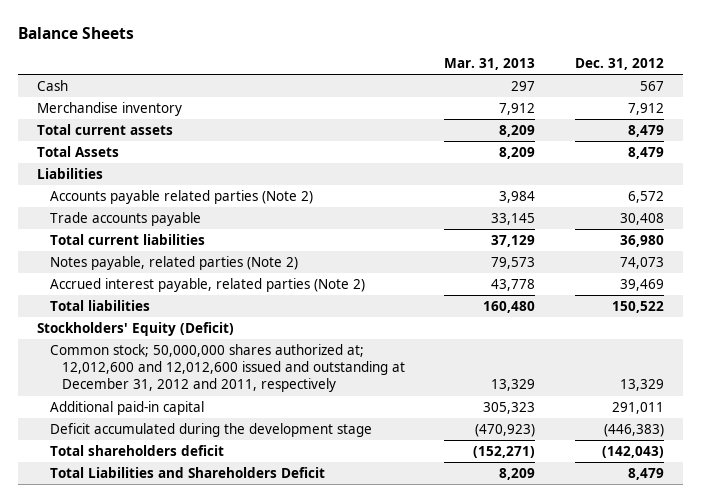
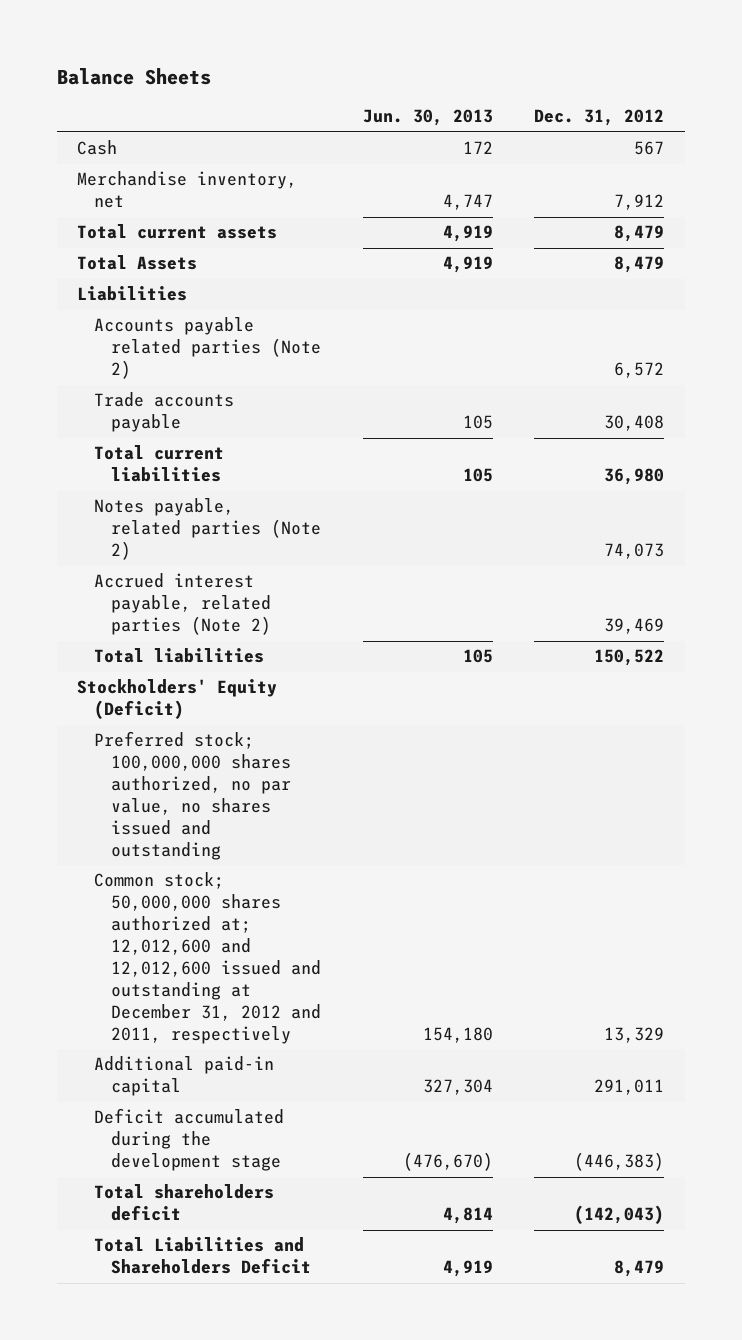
- | Mar. 31, 2013 | Dec. 31, 2012
+ | Jun. 30, 2013 | Dec. 31, 2012
- Merchandise inventory | 7,912 | 7,912
+ Merchandise inventory, net | 4,747 | 7,912
+ Preferred stock; 100,000,000 shares authorized, no par value, no shares issued and outstanding

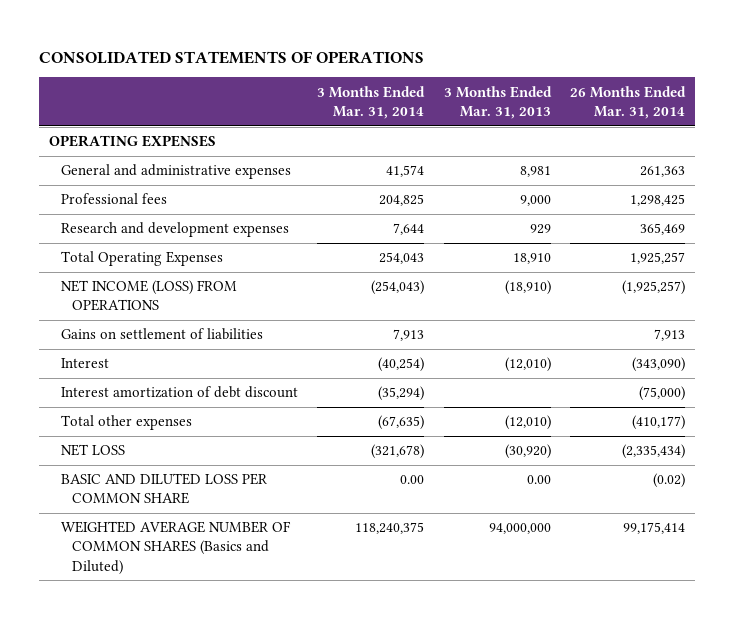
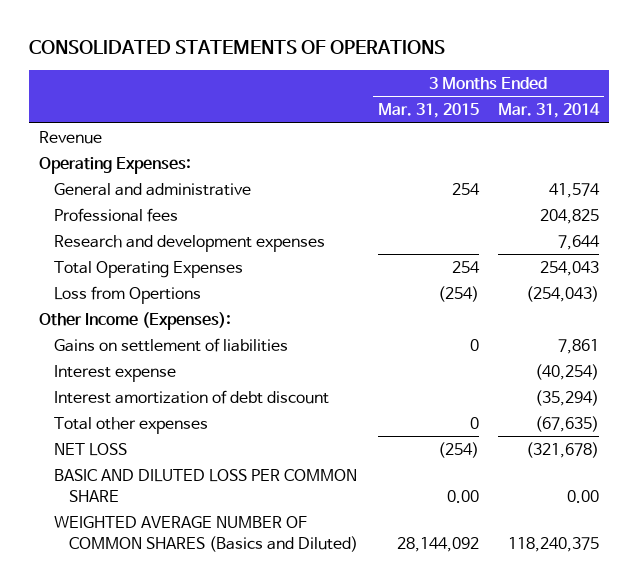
- | 3 Months Ended Mar. 31, 2014 | 3 Months Ended Mar. 31, 2013 | 26 Months Ended Mar. 31, 2014
+ | 3 Months Ended Mar. 31, 2015 | 3 Months Ended Mar. 31, 2014
- OPERATING EXPENSES
- General and administrative expenses | 41,574 | 8,981 | 261,363
+ Revenue
+ Operating Expenses:
+ General and administrative | 254 | 41,574
- NET INCOME (LOSS) FROM OPERATIONS | (254,043) | (18,910) | (1,925,257)
- Gains on settlement of liabilities | 7,913 | | 7,913
- Interest | (40,254) | (12,010) | (343,090)
+ Loss from Opertions | (254) | (254,043)
+ Other Income (Expenses):
+ Gains on settlement of liabilities | 0 | 7,861
+ Interest expense | | (40,254)

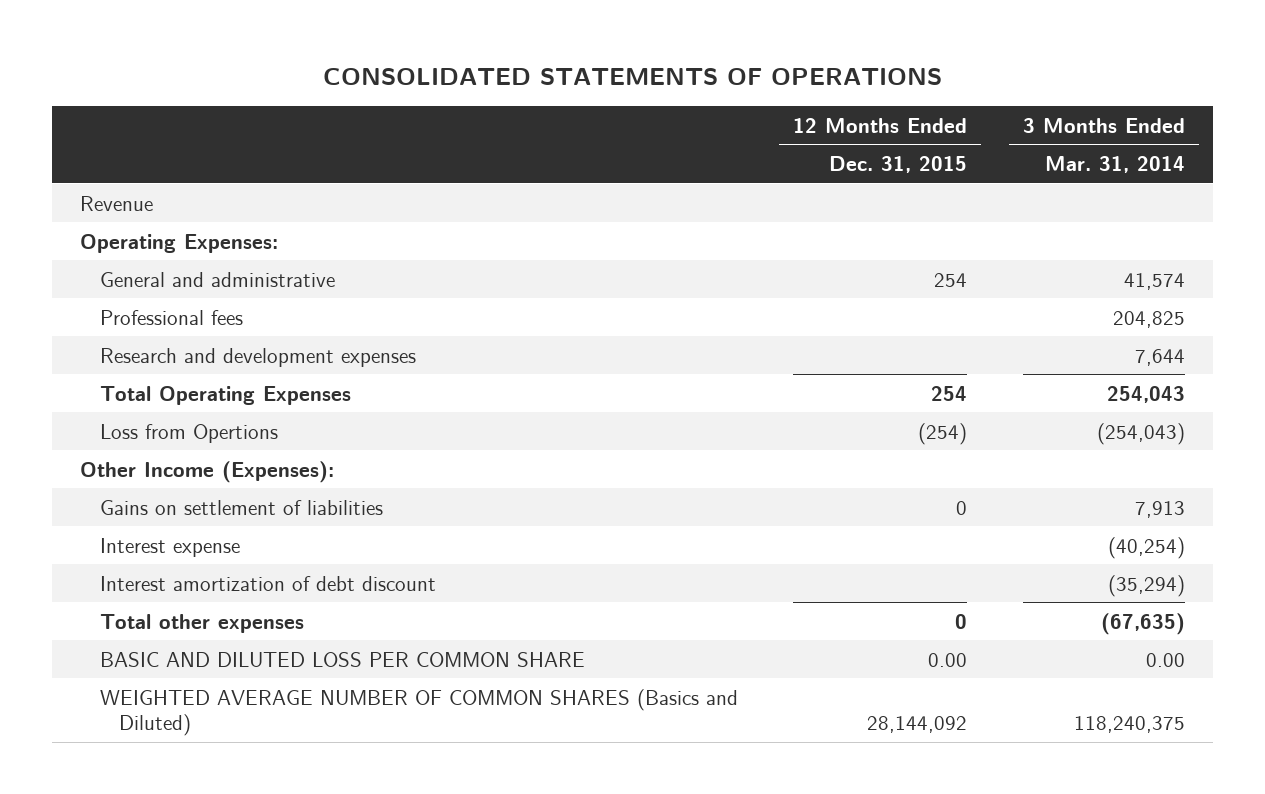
- | 3 Months Ended Mar. 31, 2015 | 3 Months Ended Mar. 31, 2014
+ | 12 Months Ended Dec. 31, 2015 | 3 Months Ended Mar. 31, 2014
- Gains on settlement of liabilities | 0 | 7,861
+ Gains on settlement of liabilities | 0 | 7,913
- NET LOSS | (254) | (321,678)

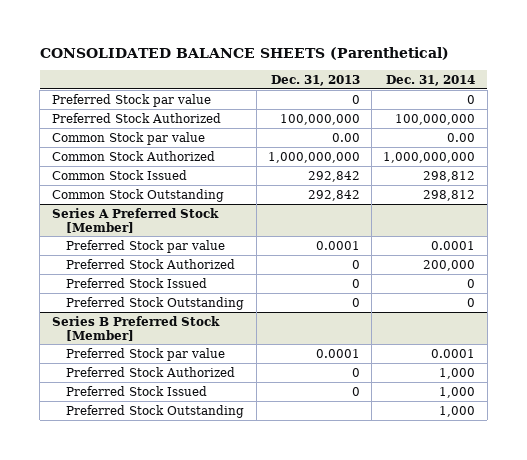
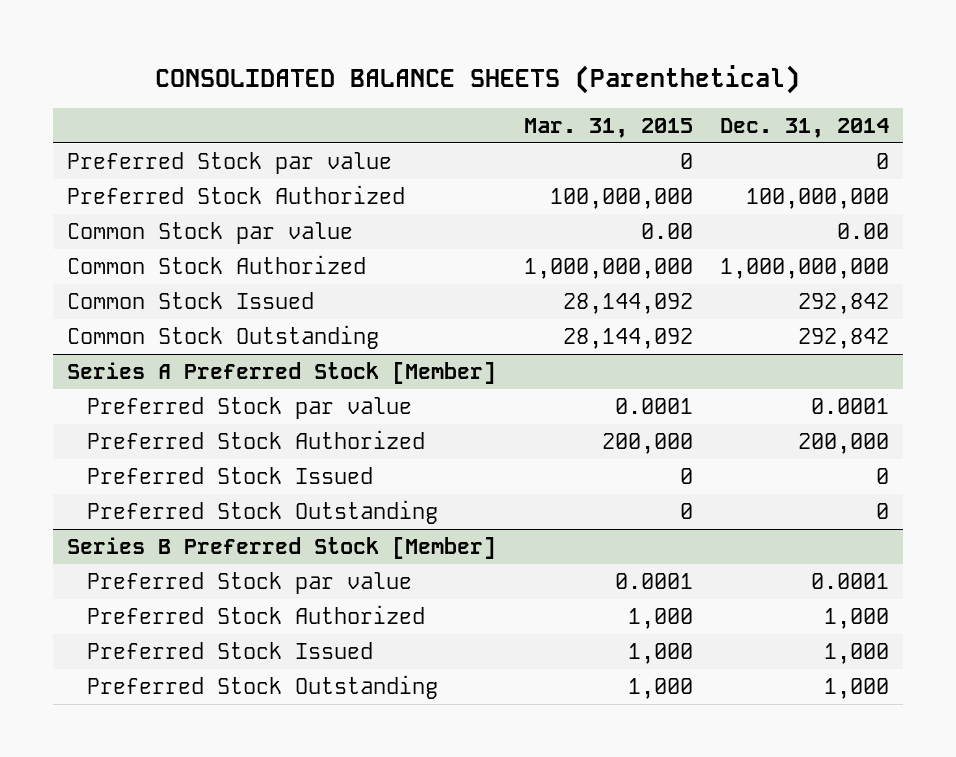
- | Dec. 31, 2013 | Dec. 31, 2014
+ | Mar. 31, 2015 | Dec. 31, 2014
- Common Stock Issued | 292,842 | 298,812
- Common Stock Outstanding | 292,842 | 298,812
+ Common Stock Issued | 28,144,092 | 292,842
+ Common Stock Outstanding | 28,144,092 | 292,842

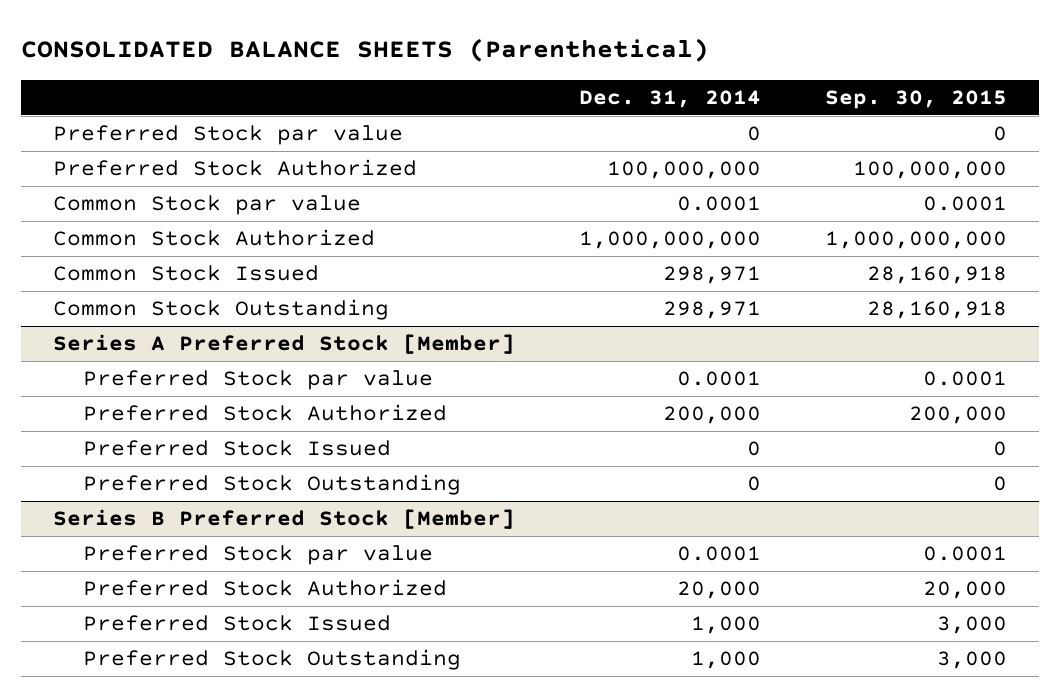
- | Mar. 31, 2015 | Dec. 31, 2014
+ | Dec. 31, 2014 | Sep. 30, 2015
- Common Stock par value | 0.00 | 0.00
+ Common Stock par value | 0.0001 | 0.0001
- Common Stock Issued | 28,144,092 | 292,842
- Common Stock Outstanding | 28,144,092 | 292,842
+ Common Stock Issued | 298,971 | 28,160,918
+ Common Stock Outstanding | 298,971 | 28,160,918
@ Series B Preferred Stock [Member]
- Preferred Stock Authorized | 1,000 | 1,000
+ Preferred Stock Authorized | 20,000 | 20,000

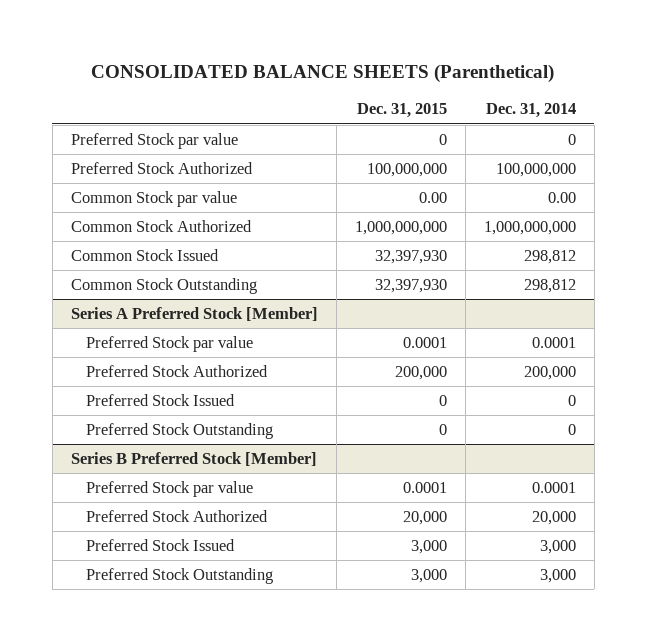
- | Dec. 31, 2014 | Sep. 30, 2015
+ | Dec. 31, 2015 | Dec. 31, 2014
- Common Stock par value | 0.0001 | 0.0001
+ Common Stock par value | 0.00 | 0.00
- Common Stock Issued | 298,971 | 28,160,918
- Common Stock Outstanding | 298,971 | 28,160,918
+ Common Stock Issued | 32,397,930 | 298,812
+ Common Stock Outstanding | 32,397,930 | 298,812
@ Series B Preferred Stock [Member]
- Preferred Stock Issued | 1,000 | 3,000
- Preferred Stock Outstanding | 1,000 | 3,000
+ Preferred Stock Issued | 3,000 | 3,000
+ Preferred Stock Outstanding | 3,000 | 3,000

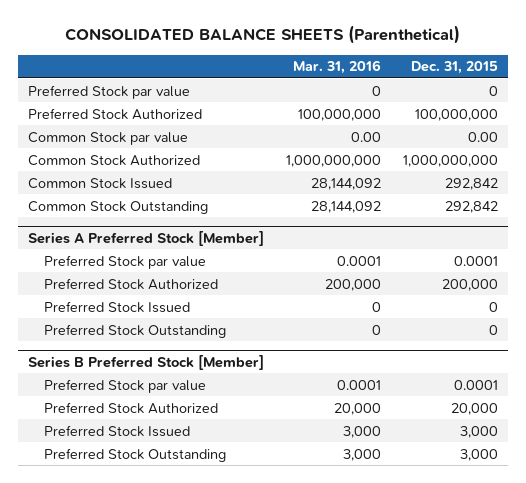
- | Dec. 31, 2015 | Dec. 31, 2014
+ | Mar. 31, 2016 | Dec. 31, 2015
- Common Stock Issued | 32,397,930 | 298,812
- Common Stock Outstanding | 32,397,930 | 298,812
+ Common Stock Issued | 28,144,092 | 292,842
+ Common Stock Outstanding | 28,144,092 | 292,842

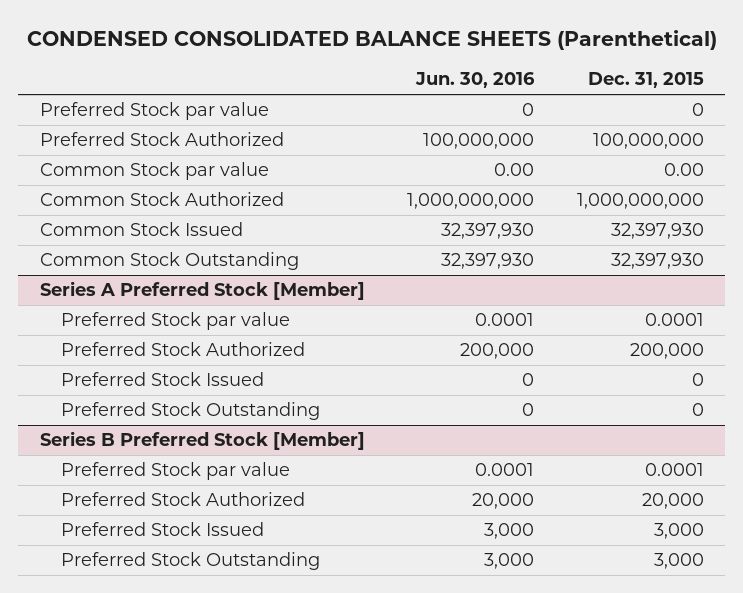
- CONSOLIDATED BALANCE SHEETS (Parenthetical)
+ CONDENSED CONSOLIDATED BALANCE SHEETS (Parenthetical)
- | Mar. 31, 2016 | Dec. 31, 2015
+ | Jun. 30, 2016 | Dec. 31, 2015
- Common Stock Issued | 28,144,092 | 292,842
- Common Stock Outstanding | 28,144,092 | 292,842
+ Common Stock Issued | 32,397,930 | 32,397,930
+ Common Stock Outstanding | 32,397,930 | 32,397,930

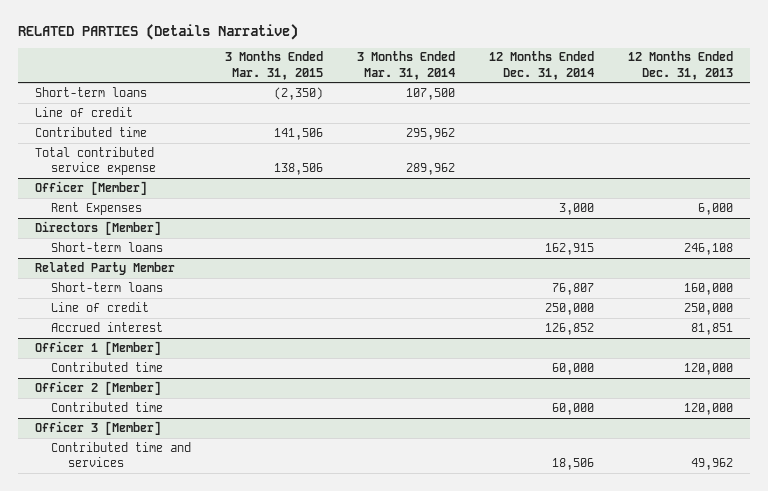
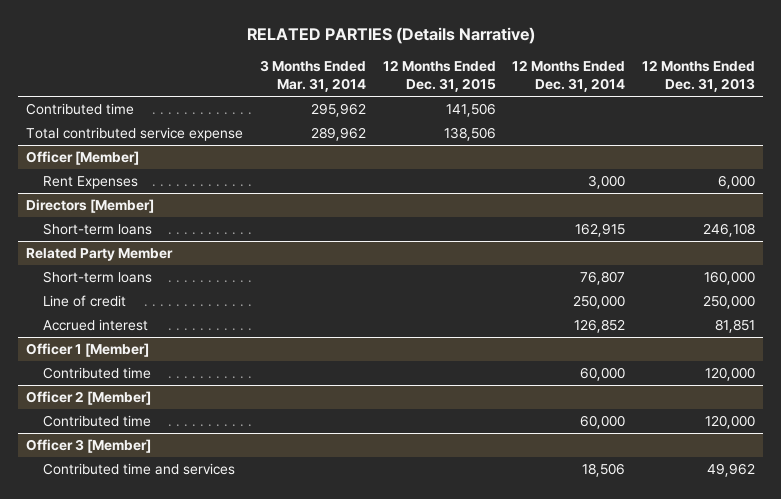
- | 3 Months Ended Mar. 31, 2015 | 3 Months Ended Mar. 31, 2014 | 12 Months Ended Dec. 31, 2014 | 12 Months Ended Dec. 31, 2013
+ | 3 Months Ended Mar. 31, 2014 | 12 Months Ended Dec. 31, 2015 | 12 Months Ended Dec. 31, 2014 | 12 Months Ended Dec. 31, 2013
- Short-term loans | (2,350) | 107,500 | |
- Line of credit

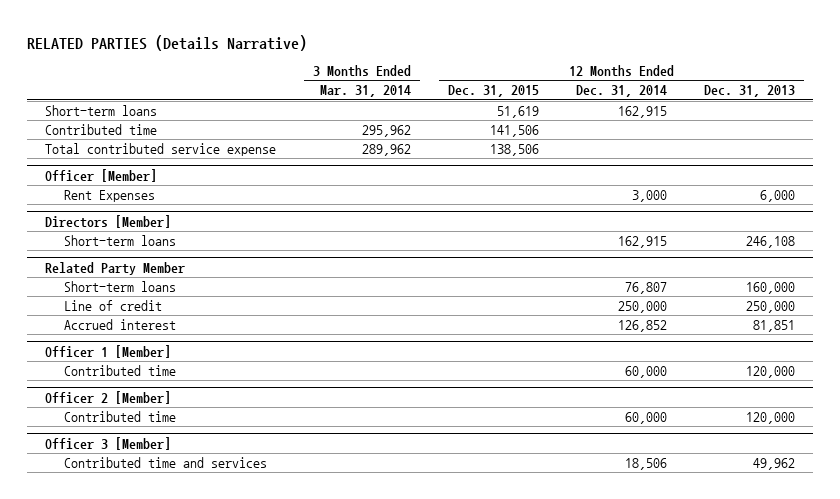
+ Short-term loans | | 51,619 | 162,915 |

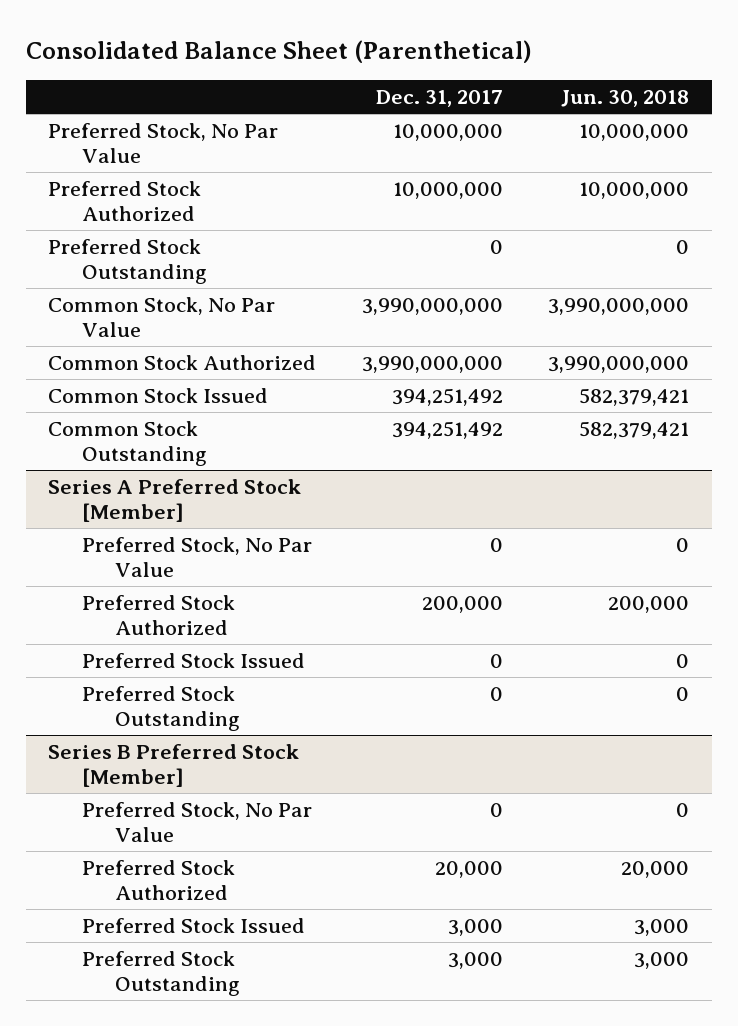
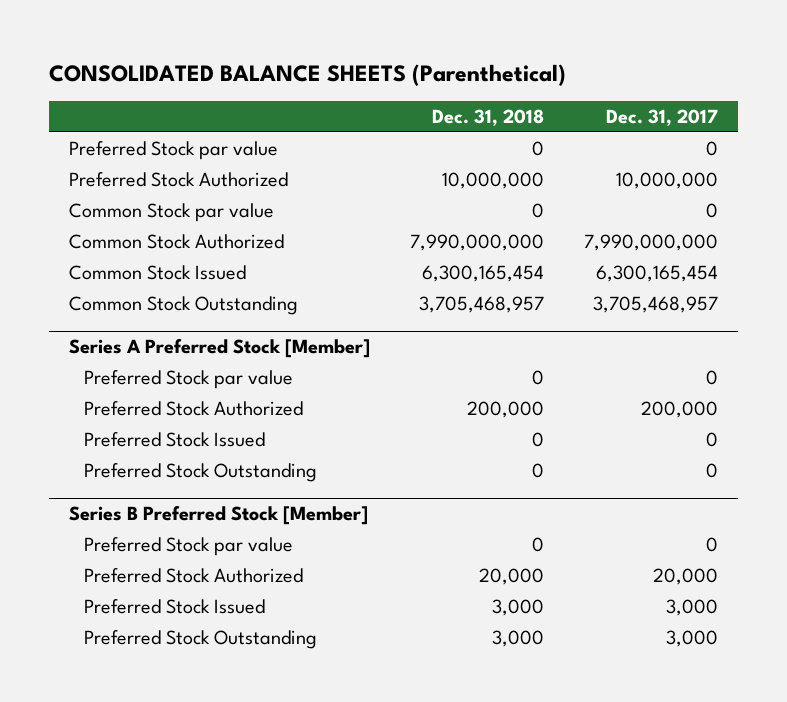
- Consolidated Balance Sheet (Parenthetical)
+ CONSOLIDATED BALANCE SHEETS (Parenthetical)
- | Dec. 31, 2017 | Jun. 30, 2018
+ | Dec. 31, 2018 | Dec. 31, 2017
- Preferred Stock, No Par Value | 10,000,000 | 10,000,000
+ Preferred Stock par value | 0 | 0
- Preferred Stock Outstanding | 0 | 0
- Common Stock, No Par Value | 3,990,000,000 | 3,990,000,000
- Common Stock Authorized | 3,990,000,000 | 3,990,000,000
- Common Stock Issued | 394,251,492 | 582,379,421
- Common Stock Outstanding | 394,251,492 | 582,379,421
+ Common Stock par value | 0 | 0
+ Common Stock Authorized | 7,990,000,000 | 7,990,000,000
+ Common Stock Issued | 6,300,165,454 | 6,300,165,454
+ Common Stock Outstanding | 3,705,468,957 | 3,705,468,957
@ Series A Preferred Stock [Member]
- Preferred Stock, No Par Value | 0 | 0
+ Preferred Stock par value | 0 | 0
@ Series B Preferred Stock [Member]
- Preferred Stock, No Par Value | 0 | 0
+ Preferred Stock par value | 0 | 0

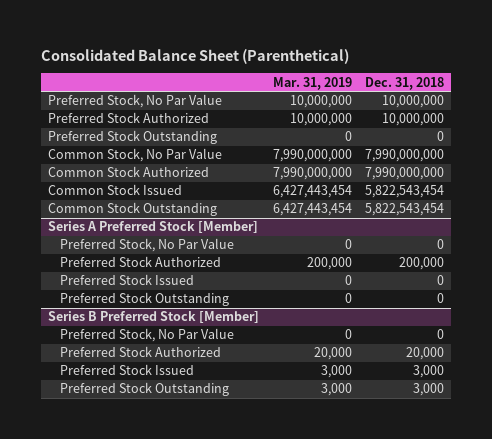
- CONSOLIDATED BALANCE SHEETS (Parenthetical)
+ Consolidated Balance Sheet (Parenthetical)
- | Dec. 31, 2018 | Dec. 31, 2017
+ | Mar. 31, 2019 | Dec. 31, 2018
- Preferred Stock par value | 0 | 0
+ Preferred Stock, No Par Value | 10,000,000 | 10,000,000
- Common Stock par value | 0 | 0
+ Preferred Stock Outstanding | 0 | 0
+ Common Stock, No Par Value | 7,990,000,000 | 7,990,000,000
- Common Stock Issued | 6,300,165,454 | 6,300,165,454
- Common Stock Outstanding | 3,705,468,957 | 3,705,468,957
+ Common Stock Issued | 6,427,443,454 | 5,822,543,454
+ Common Stock Outstanding | 6,427,443,454 | 5,822,543,454
@ Series A Preferred Stock [Member]
- Preferred Stock par value | 0 | 0
+ Preferred Stock, No Par Value | 0 | 0
@ Series B Preferred Stock [Member]
- Preferred Stock par value | 0 | 0
+ Preferred Stock, No Par Value | 0 | 0

